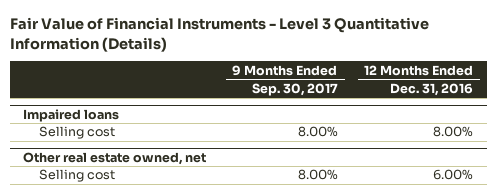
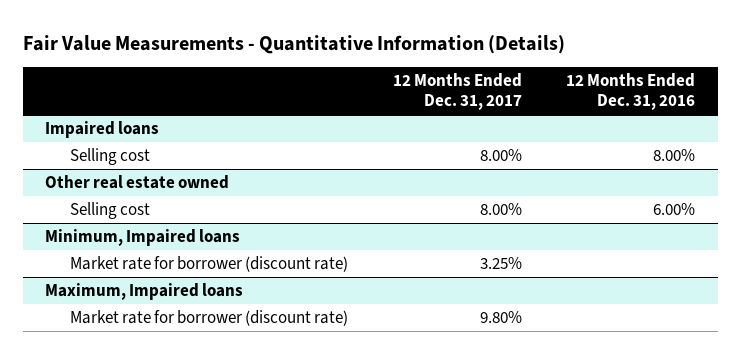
- Fair Value of Financial Instruments - Level 3 Quantitative Information (Details)
+ Fair Value Measurements - Quantitative Information (Details)
- | 9 Months Ended Sep. 30, 2017 | 12 Months Ended Dec. 31, 2016
+ | 12 Months Ended Dec. 31, 2017 | 12 Months Ended Dec. 31, 2016
- Other real estate owned, net
+ Other real estate owned
+ Minimum, Impaired loans
+ Market rate for borrower (discount rate) | 3.25% |
+ Maximum, Impaired loans
+ Market rate for borrower (discount rate) | 9.80% |

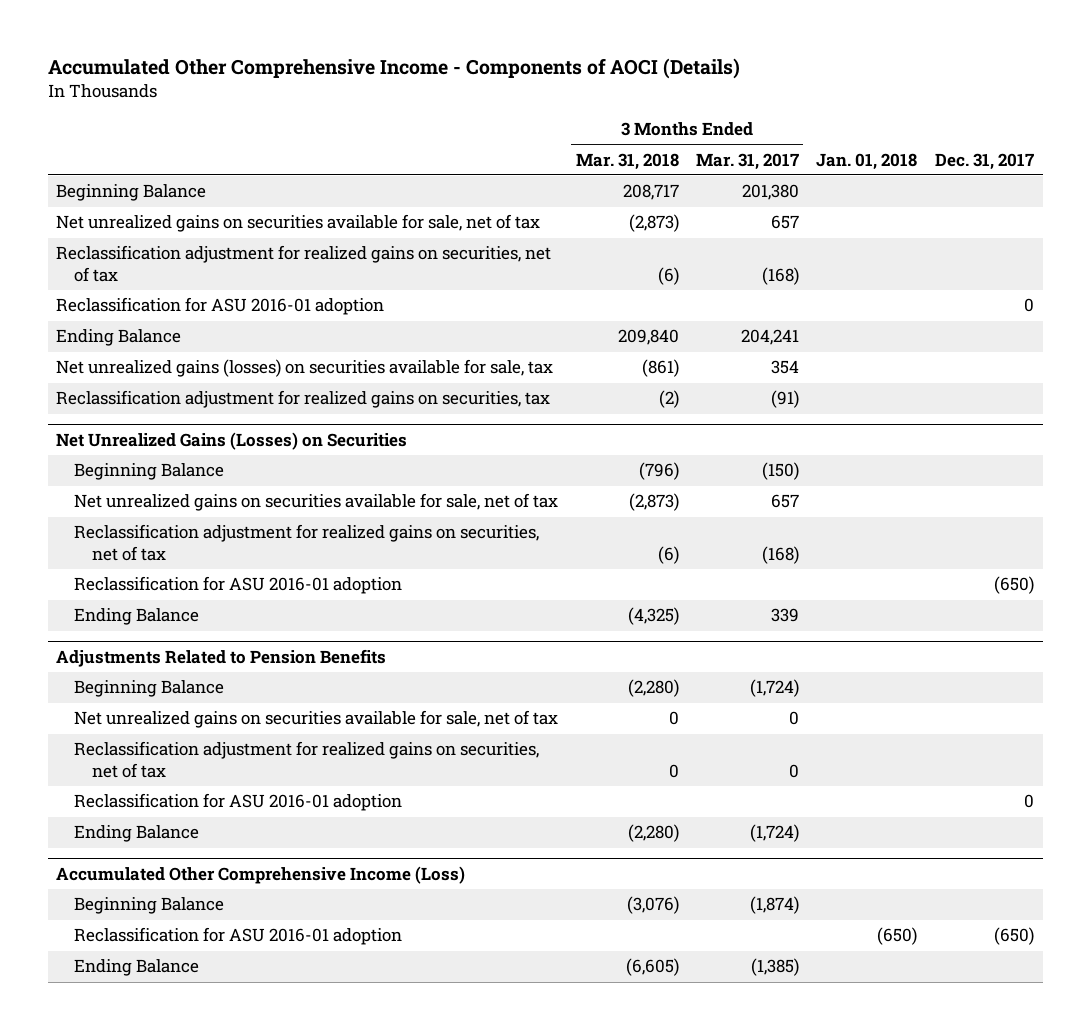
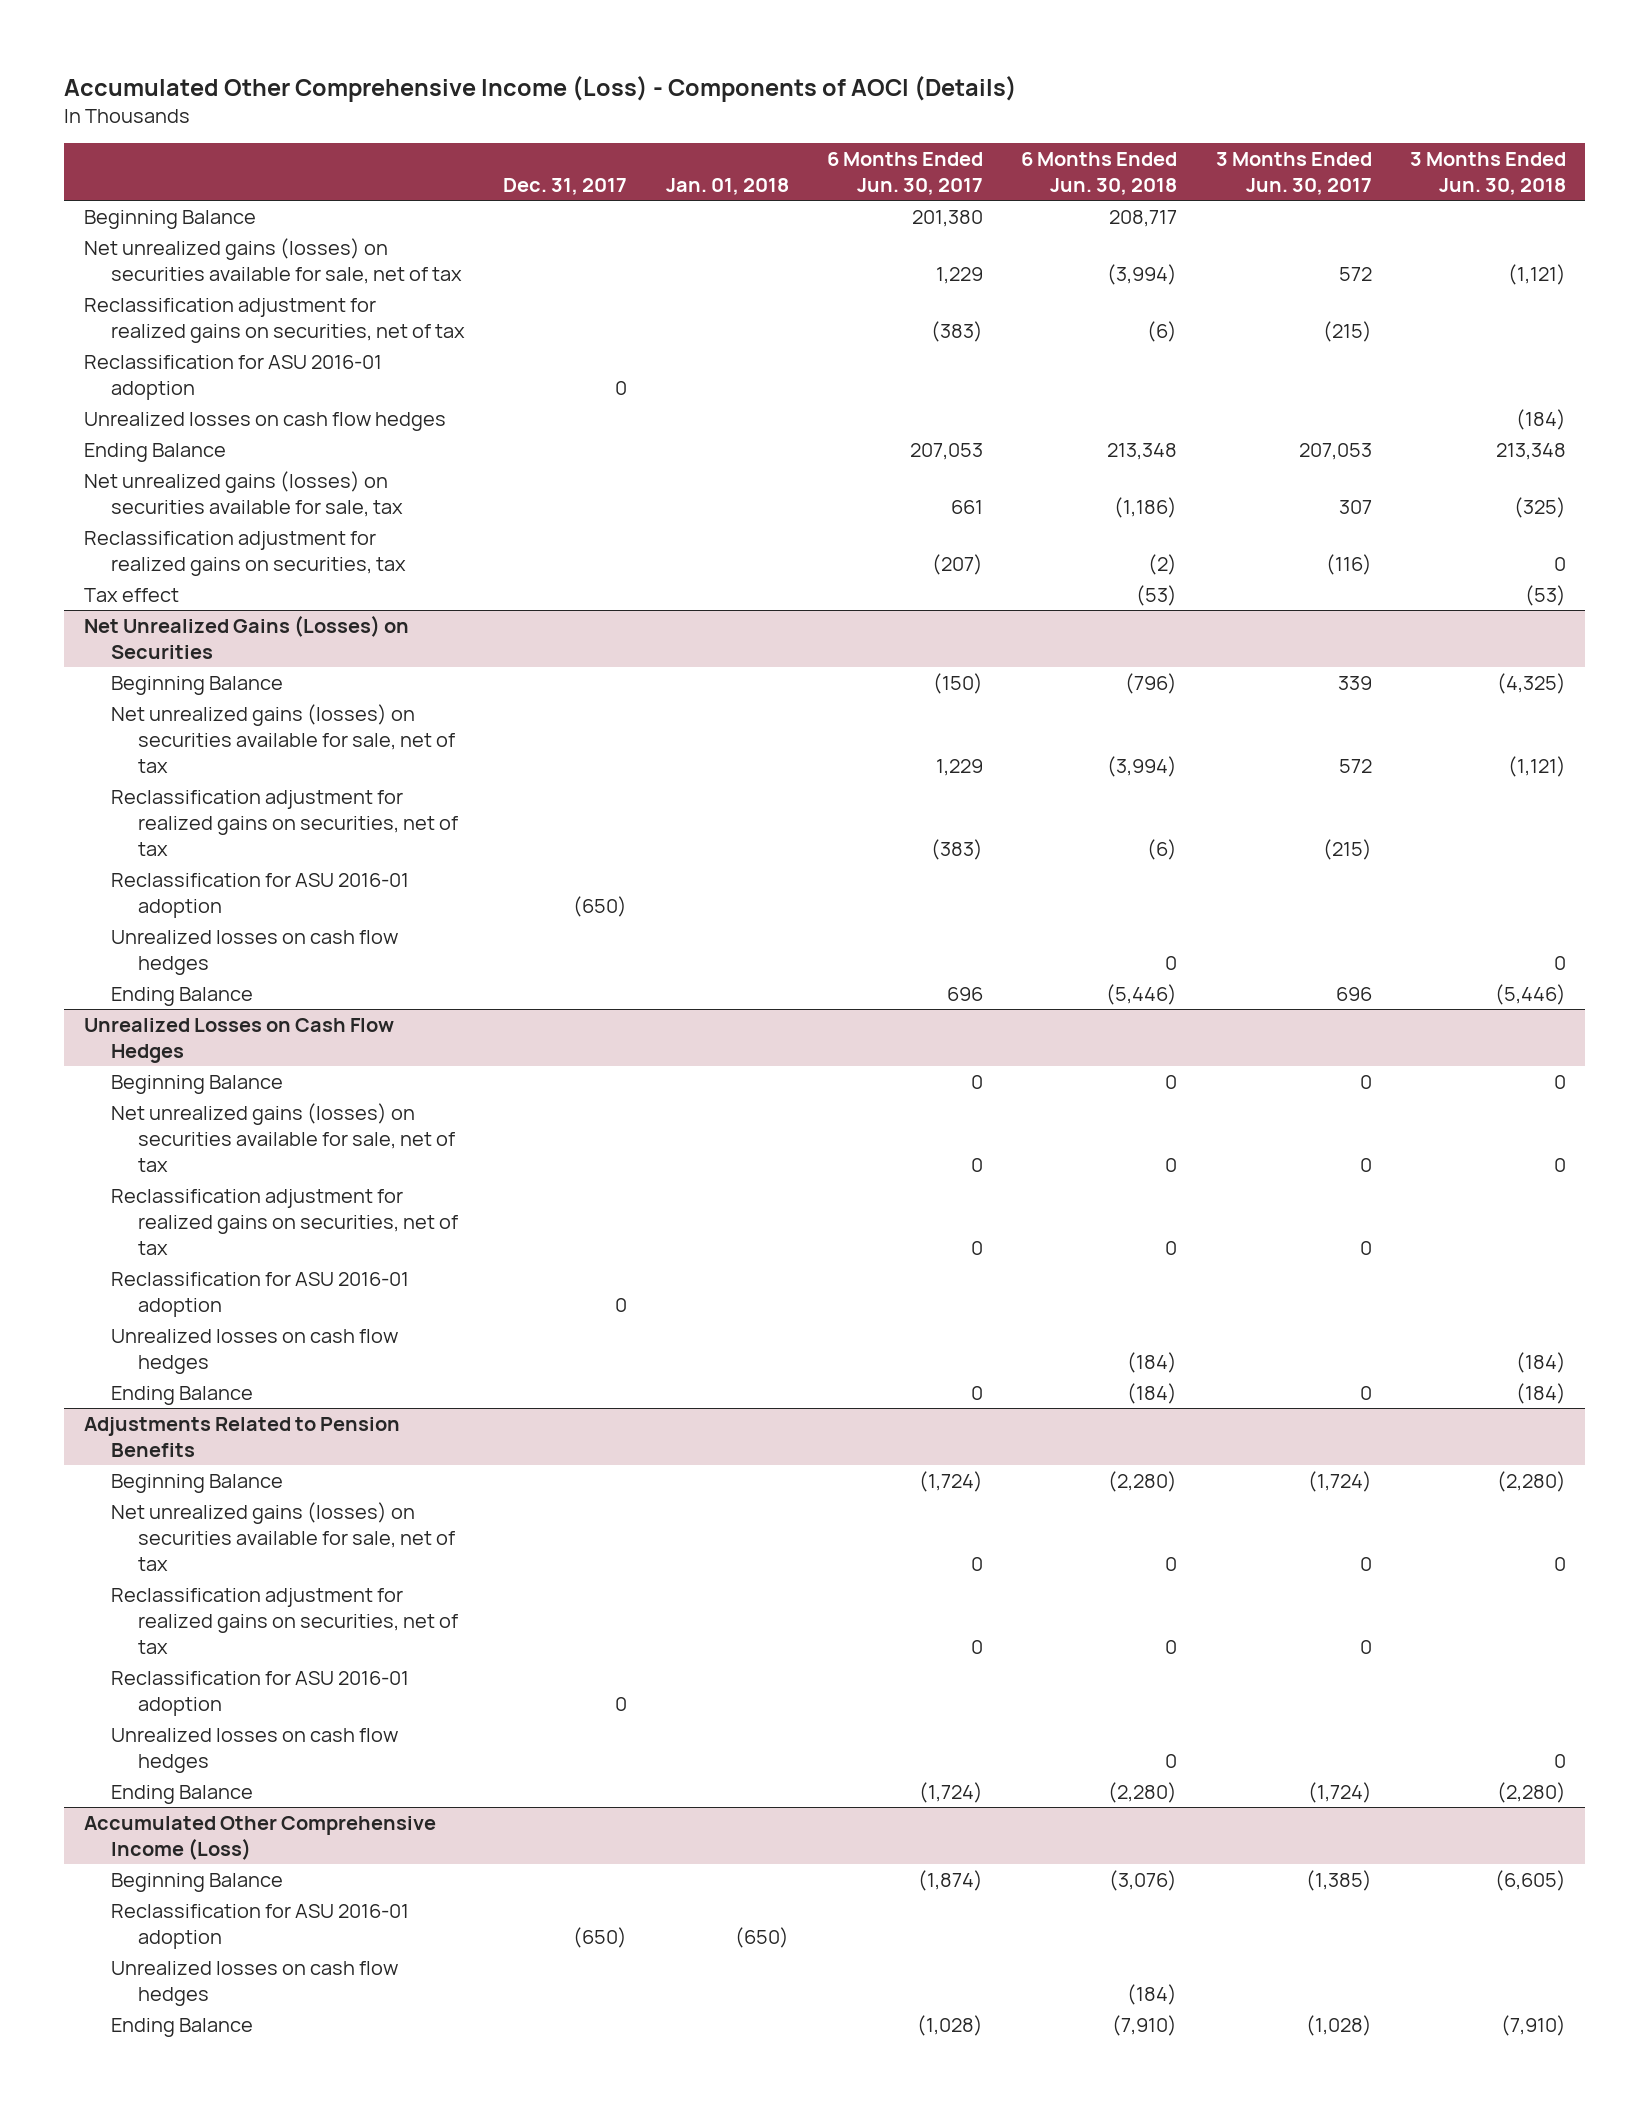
- Accumulated Other Comprehensive Income - Components of AOCI (Details)
+ Accumulated Other Comprehensive Income (Loss) - Components of AOCI (Details)
- | 3 Months Ended Mar. 31, 2018 | 3 Months Ended Mar. 31, 2017 | Jan. 01, 2018 | Dec. 31, 2017
+ | Dec. 31, 2017 | Jan. 01, 2018 | 6 Months Ended Jun. 30, 2017 | 6 Months Ended Jun. 30, 2018 | 3 Months Ended Jun. 30, 2017 | 3 Months Ended Jun. 30, 2018
- Net unrealized gains on securities available for sale, net of tax | (2,873) | 657 | |
+ Net unrealized gains (losses) on securities available for sale, net of tax | | | 1,229 | (3,994) | 572 | (1,121)
+ Unrealized losses on cash flow hedges | | | | | | (184)
+ Tax effect | | | | (53) | | (53)
@ Net Unrealized Gains (Losses) on Securities
- Net unrealized gains on securities available for sale, net of tax | (2,873) | 657 | |
+ Net unrealized gains (losses) on securities available for sale, net of tax | | | 1,229 | (3,994) | 572 | (1,121)
+ Unrealized losses on cash flow hedges | | | | 0 | | 0
+ Unrealized Losses on Cash Flow Hedges
+ Beginning Balance | | | 0 | 0 | 0 | 0
+ Net unrealized gains (losses) on securities available for sale, net of tax | | | 0 | 0 | 0 | 0
+ Reclassification adjustment for realized gains on securities, net of tax | | | 0 | 0 | 0 |
+ Reclassification for ASU 2016-01 adoption | 0 | | | | |
+ Unrealized losses on cash flow hedges | | | | (184) | | (184)
+ Ending Balance | | | 0 | (184) | 0 | (184)
@ Adjustments Related to Pension Benefits
- Net unrealized gains on securities available for sale, net of tax | 0 | 0 | |
+ Net unrealized gains (losses) on securities available for sale, net of tax | | | 0 | 0 | 0 | 0
+ Unrealized losses on cash flow hedges | | | | 0 | | 0
@ Accumulated Other Comprehensive Income (Loss)
+ Unrealized losses on cash flow hedges | | | | (184) | |

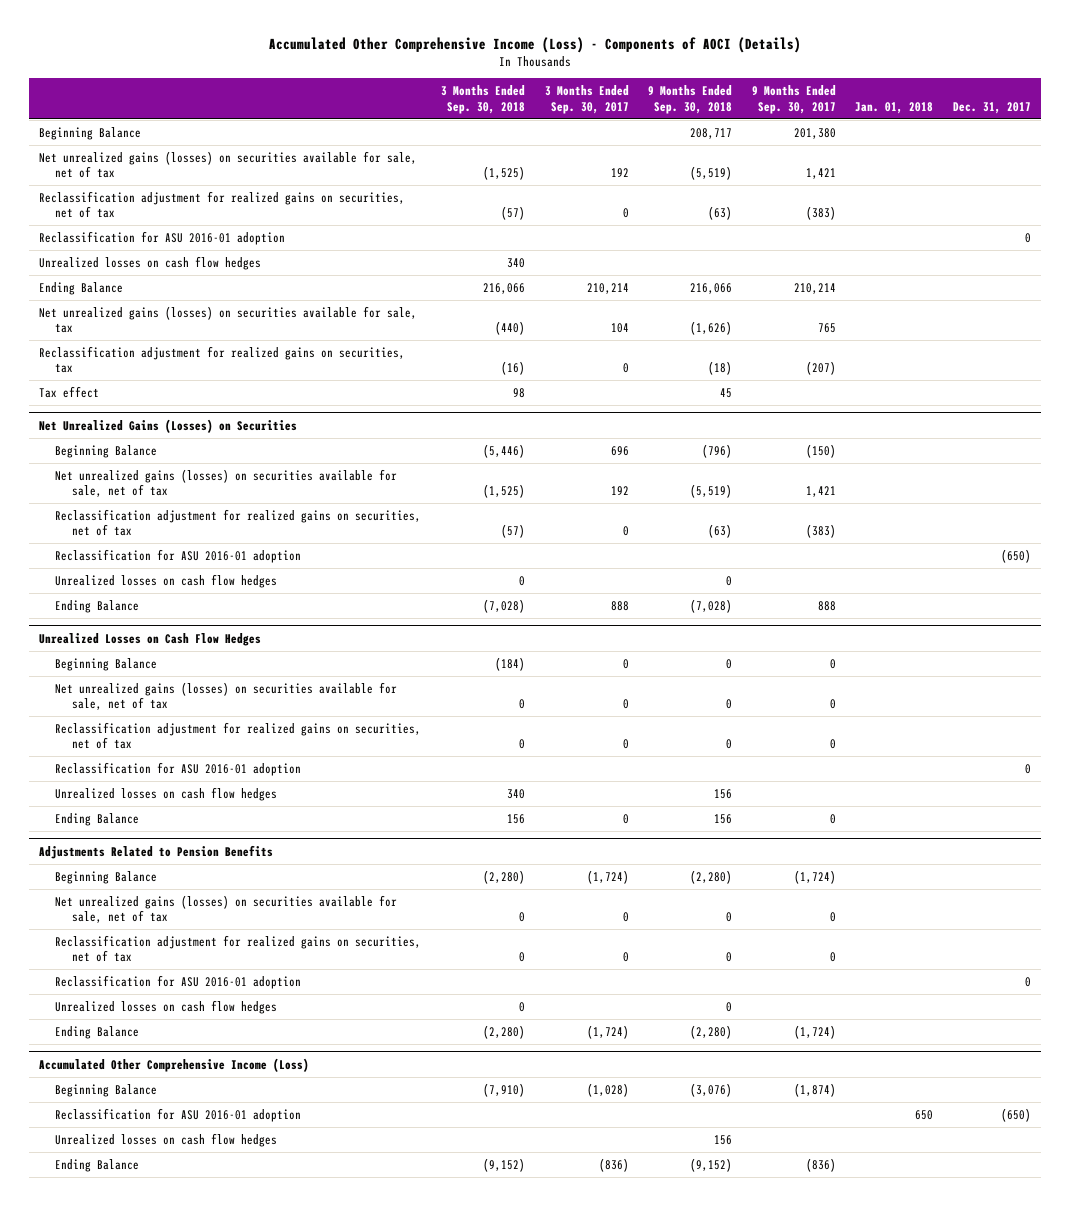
- | Dec. 31, 2017 | Jan. 01, 2018 | 6 Months Ended Jun. 30, 2017 | 6 Months Ended Jun. 30, 2018 | 3 Months Ended Jun. 30, 2017 | 3 Months Ended Jun. 30, 2018
+ | 3 Months Ended Sep. 30, 2018 | 3 Months Ended Sep. 30, 2017 | 9 Months Ended Sep. 30, 2018 | 9 Months Ended Sep. 30, 2017 | Jan. 01, 2018 | Dec. 31, 2017
@ Accumulated Other Comprehensive Income (Loss)
- Reclassification for ASU 2016-01 adoption | (650) | (650) | | | |
+ Reclassification for ASU 2016-01 adoption | | | | | 650 | (650)

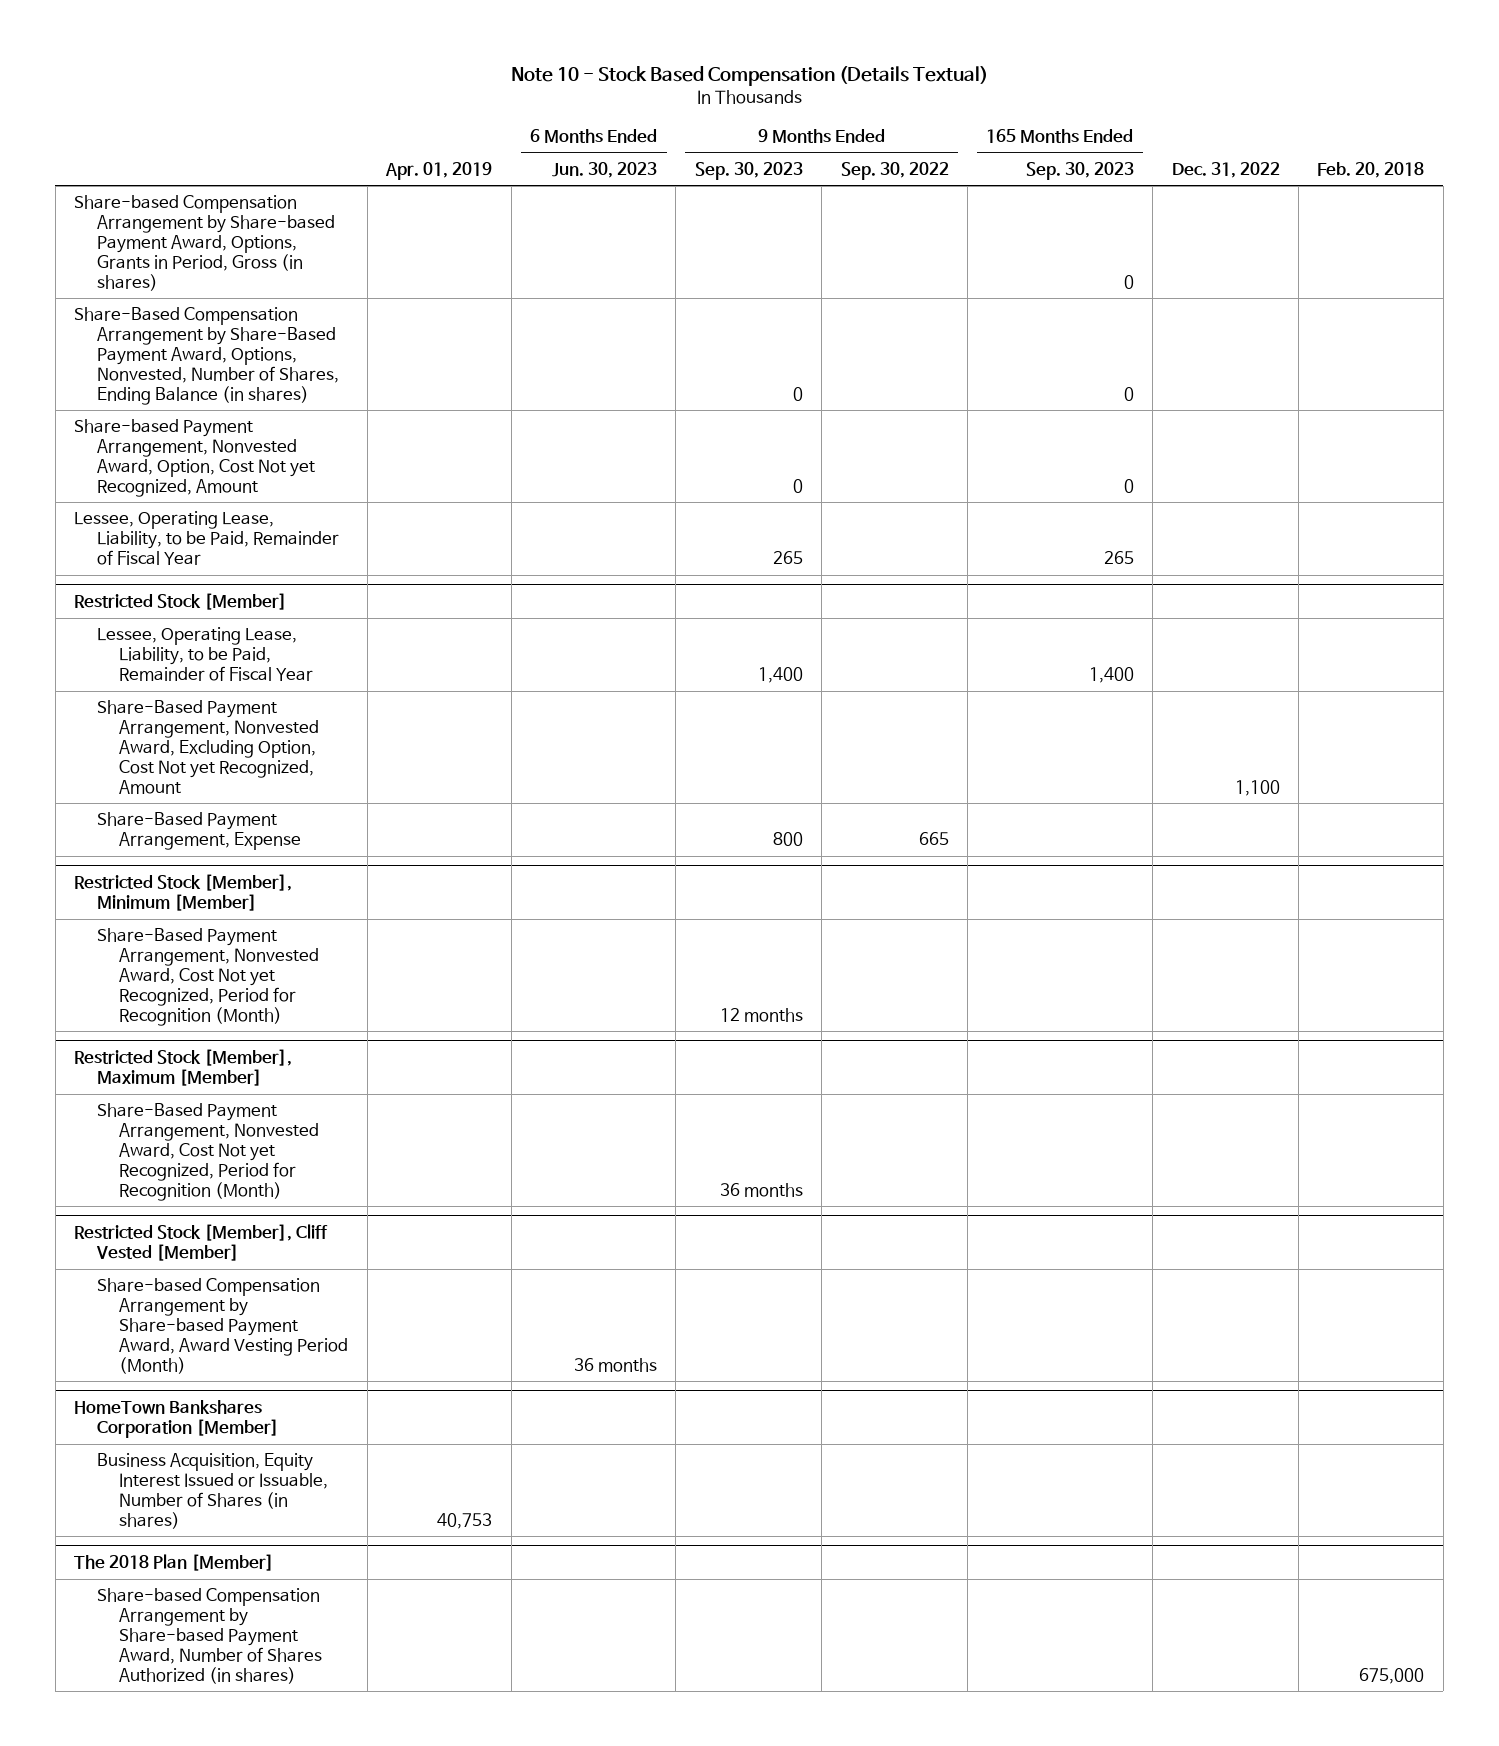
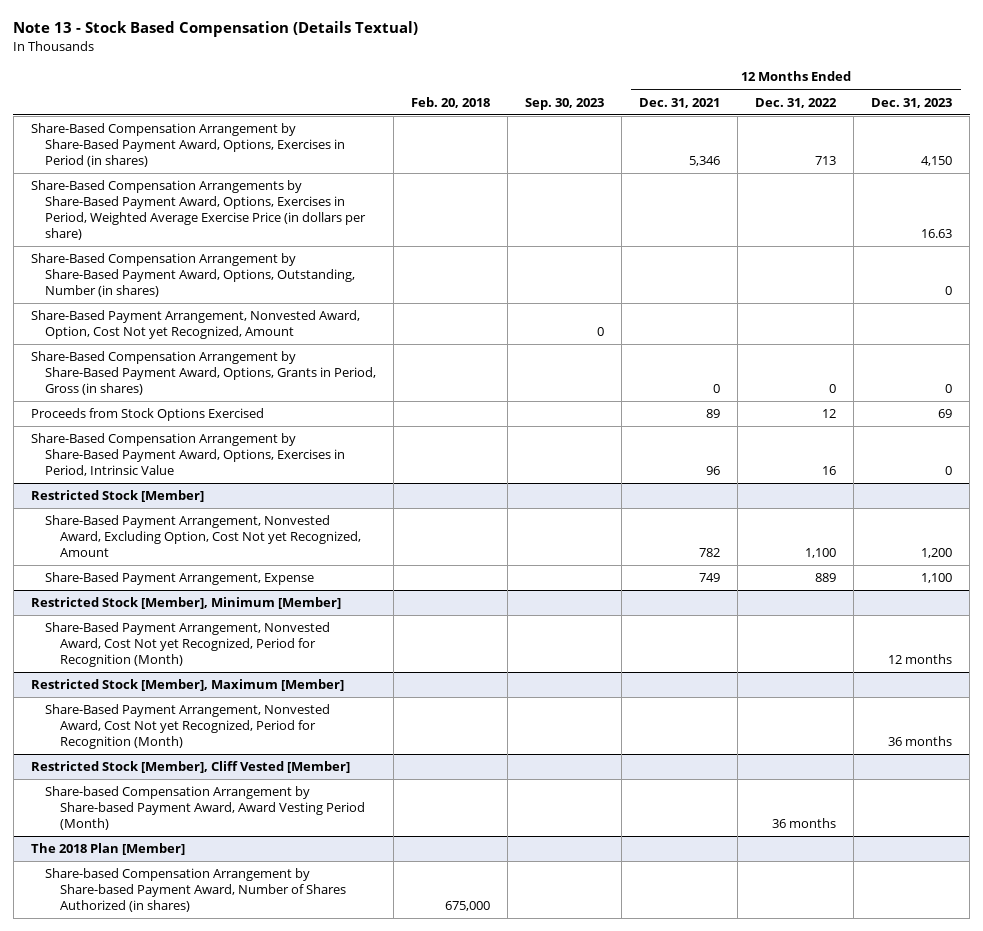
- Note 10 - Stock Based Compensation (Details Textual)
+ Note 13 - Stock Based Compensation (Details Textual)
- | Apr. 01, 2019 | 6 Months Ended Jun. 30, 2023 | 9 Months Ended Sep. 30, 2023 | 9 Months Ended Sep. 30, 2022 | 165 Months Ended Sep. 30, 2023 | Dec. 31, 2022 | Feb. 20, 2018
+ | Feb. 20, 2018 | Sep. 30, 2023 | 12 Months Ended Dec. 31, 2021 | 12 Months Ended Dec. 31, 2022 | 12 Months Ended Dec. 31, 2023
- Share-based Compensation Arrangement by Share-based Payment Award, Options, Grants in Period, Gross (in shares) | | | | | 0 | |
- Share-Based Compensation Arrangement by Share-Based Payment Award, Options, Nonvested, Number of Shares, Ending Balance (in shares) | | | 0 | | 0 | |
- Share-based Payment Arrangement, Nonvested Award, Option, Cost Not yet Recognized, Amount | | | 0 | | 0 | |
- Lessee, Operating Lease, Liability, to be Paid, Remainder of Fiscal Year | | | 265 | | 265 | |
+ Share-Based Compensation Arrangement by Share-Based Payment Award, Options, Exercises in Period (in shares) | | | 5,346 | 713 | 4,150
+ Share-Based Compensation Arrangements by Share-Based Payment Award, Options, Exercises in Period, Weighted Average Exercise Price (in dollars per share) | | | | | 16.63
+ Share-Based Compensation Arrangement by Share-Based Payment Award, Options, Outstanding, Number (in shares) | | | | | 0
+ Share-Based Payment Arrangement, Nonvested Award, Option, Cost Not yet Recognized, Amount | | 0 | | |
+ Share-Based Compensation Arrangement by Share-Based Payment Award, Options, Grants in Period, Gross (in shares) | | | 0 | 0 | 0
+ Proceeds from Stock Options Exercised | | | 89 | 12 | 69
+ Share-Based Compensation Arrangement by Share-Based Payment Award, Options, Exercises in Period, Intrinsic Value | | | 96 | 16 | 0
@ Restricted Stock [Member]
- Lessee, Operating Lease, Liability, to be Paid, Remainder of Fiscal Year | | | 1,400 | | 1,400 | |
- HomeTown Bankshares Corporation [Member]
- Business Acquisition, Equity Interest Issued or Issuable, Number of Shares (in shares) | 40,753 | | | | | |

